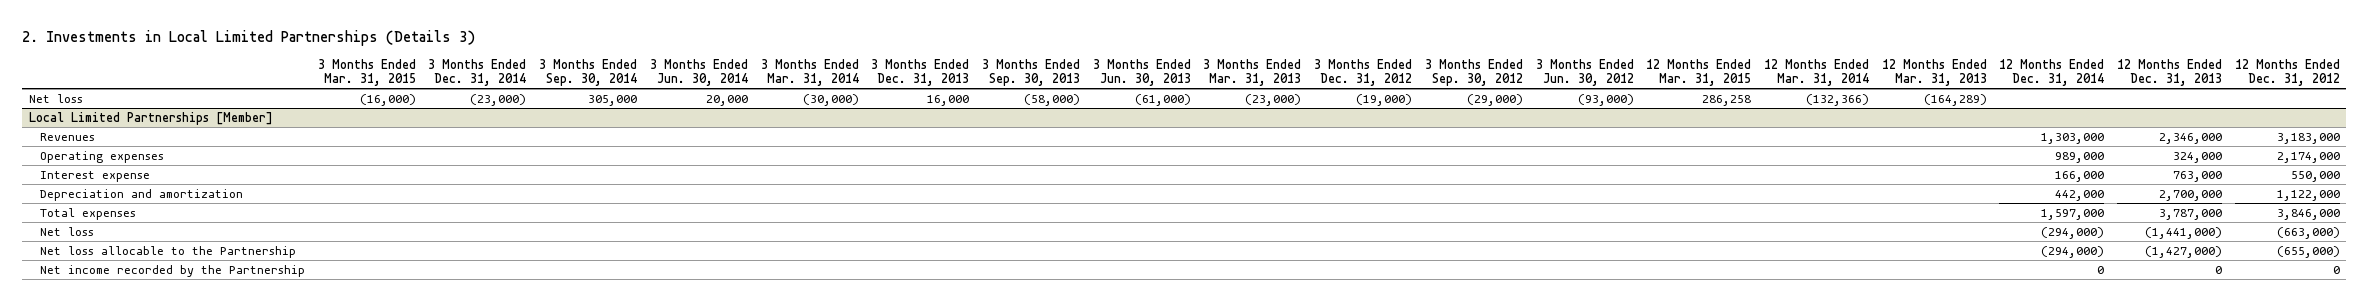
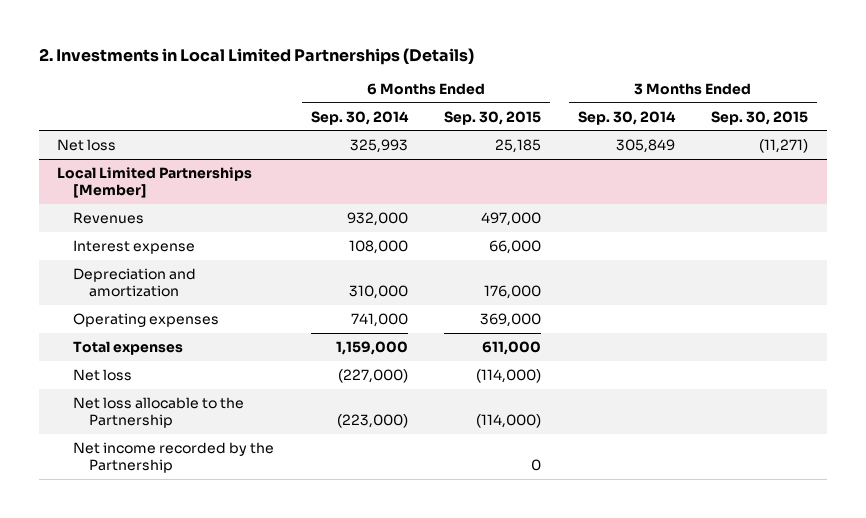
- 2. Investments in Local Limited Partnerships (Details 3)
+ 2. Investments in Local Limited Partnerships (Details)
- | 3 Months Ended Mar. 31, 2015 | 3 Months Ended Dec. 31, 2014 | 3 Months Ended Sep. 30, 2014 | 3 Months Ended Jun. 30, 2014 | 3 Months Ended Mar. 31, 2014 | 3 Months Ended Dec. 31, 2013 | 3 Months Ended Sep. 30, 2013 | 3 Months Ended Jun. 30, 2013 | 3 Months Ended Mar. 31, 2013 | 3 Months Ended Dec. 31, 2012 | 3 Months Ended Sep. 30, 2012 | 3 Months Ended Jun. 30, 2012 | 12 Months Ended Mar. 31, 2015 | 12 Months Ended Mar. 31, 2014 | 12 Months Ended Mar. 31, 2013 | 12 Months Ended Dec. 31, 2014 | 12 Months Ended Dec. 31, 2013 | 12 Months Ended Dec. 31, 2012
+ | 6 Months Ended Sep. 30, 2014 | 6 Months Ended Sep. 30, 2015 | 3 Months Ended Sep. 30, 2014 | 3 Months Ended Sep. 30, 2015
- Net loss | (16,000) | (23,000) | 305,000 | 20,000 | (30,000) | 16,000 | (58,000) | (61,000) | (23,000) | (19,000) | (29,000) | (93,000) | 286,258 | (132,366) | (164,289) | | |
+ Net loss | 325,993 | 25,185 | 305,849 | (11,271)
@ Local Limited Partnerships [Member]
moved down: Operating expenses | 741,000 | 369,000 | |

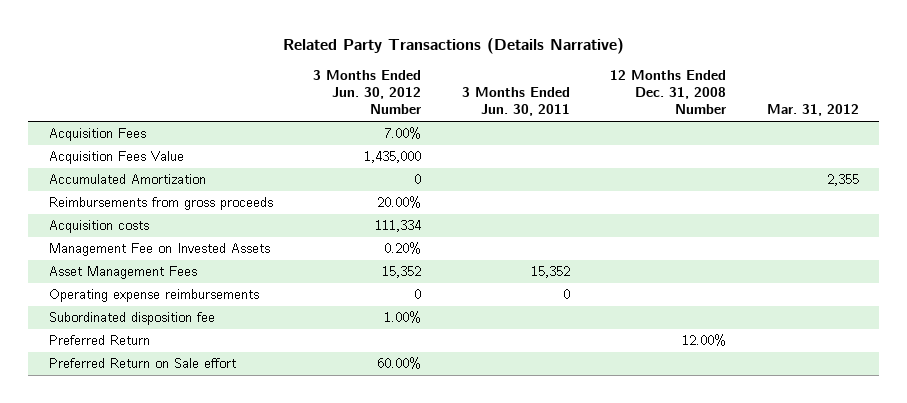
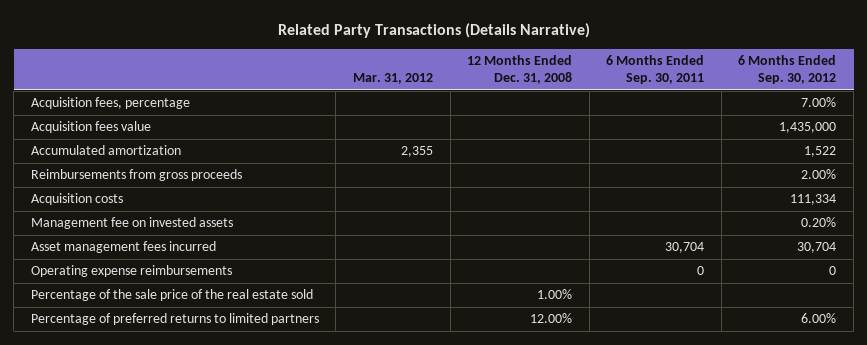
- | 3 Months Ended Jun. 30, 2012 Number | 3 Months Ended Jun. 30, 2011 | 12 Months Ended Dec. 31, 2008 Number | Mar. 31, 2012
+ | Mar. 31, 2012 | 12 Months Ended Dec. 31, 2008 | 6 Months Ended Sep. 30, 2011 | 6 Months Ended Sep. 30, 2012
- Acquisition Fees | 7.00% | | |
- Acquisition Fees Value | 1,435,000 | | |
- Accumulated Amortization | 0 | | | 2,355
+ Acquisition fees, percentage | | | | 7.00%
+ Acquisition fees value | | | | 1,435,000
+ Accumulated amortization | 2,355 | | | 1,522
- Management Fee on Invested Assets | 0.20% | | |
- Asset Management Fees | 15,352 | 15,352 | |
+ Management fee on invested assets | | | | 0.20%
+ Asset management fees incurred | | | 30,704 | 30,704
- Subordinated disposition fee | 1.00% | | |
- Preferred Return | | | 12.00% |
- Preferred Return on Sale effort | 60.00% | | |
+ Percentage of the sale price of the real estate sold | | 1.00% | |
+ Percentage of preferred returns to limited partners | | 12.00% | | 6.00%

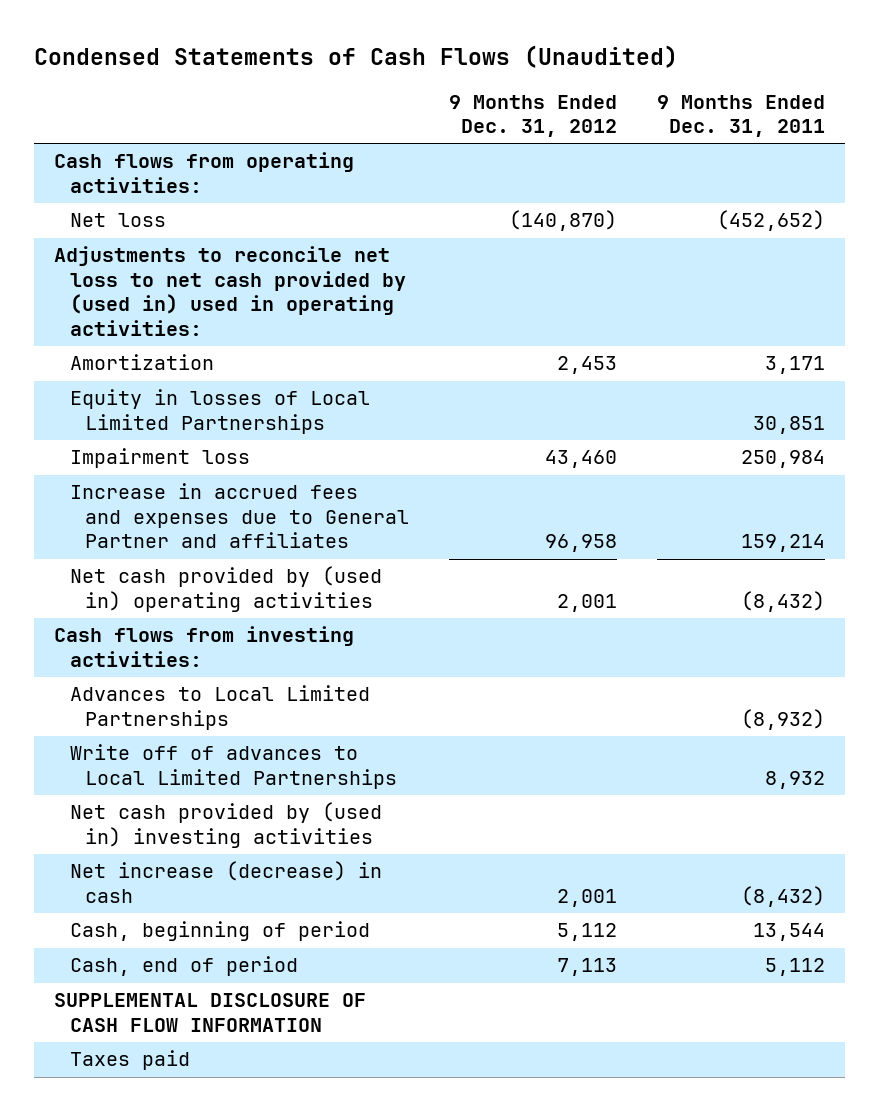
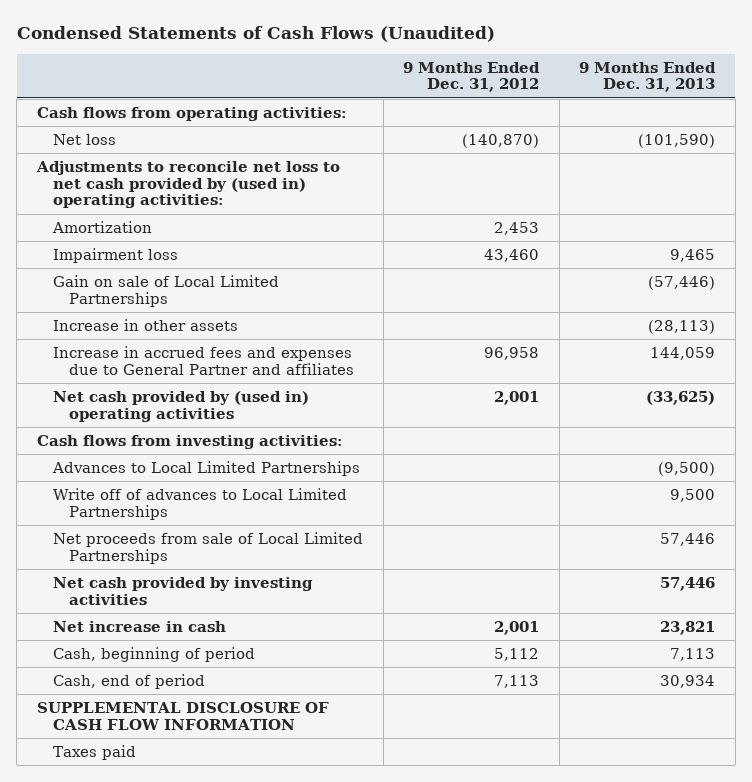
- | 9 Months Ended Dec. 31, 2012 | 9 Months Ended Dec. 31, 2011
+ | 9 Months Ended Dec. 31, 2012 | 9 Months Ended Dec. 31, 2013
- Adjustments to reconcile net loss to net cash provided by (used in) used in operating activities:
+ Adjustments to reconcile net loss to net cash provided by (used in) operating activities:
- Equity in losses of Local Limited Partnerships | | 30,851
+ Gain on sale of Local Limited Partnerships | | (57,446)
+ Increase in other assets | | (28,113)
- Net cash provided by (used in) investing activities
- Net increase (decrease) in cash | 2,001 | (8,432)
+ Net proceeds from sale of Local Limited Partnerships | | 57,446
+ Net cash provided by investing activities | | 57,446
+ Net increase in cash | 2,001 | 23,821

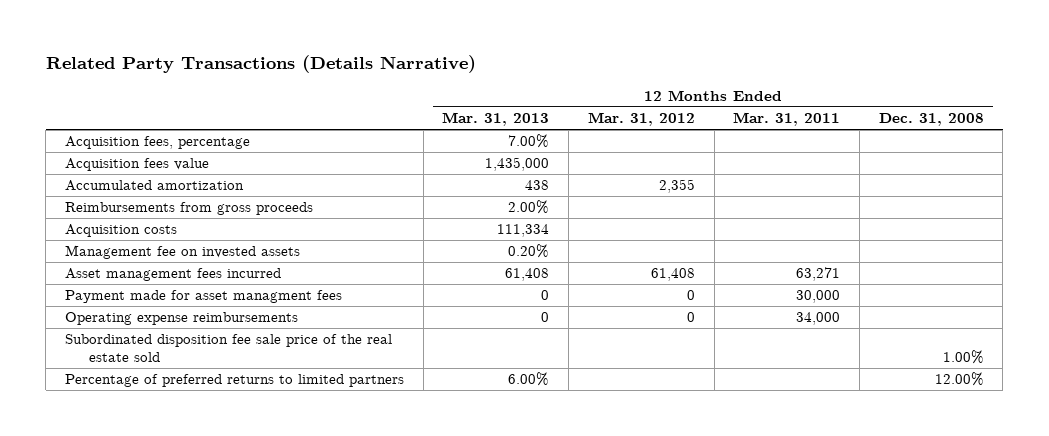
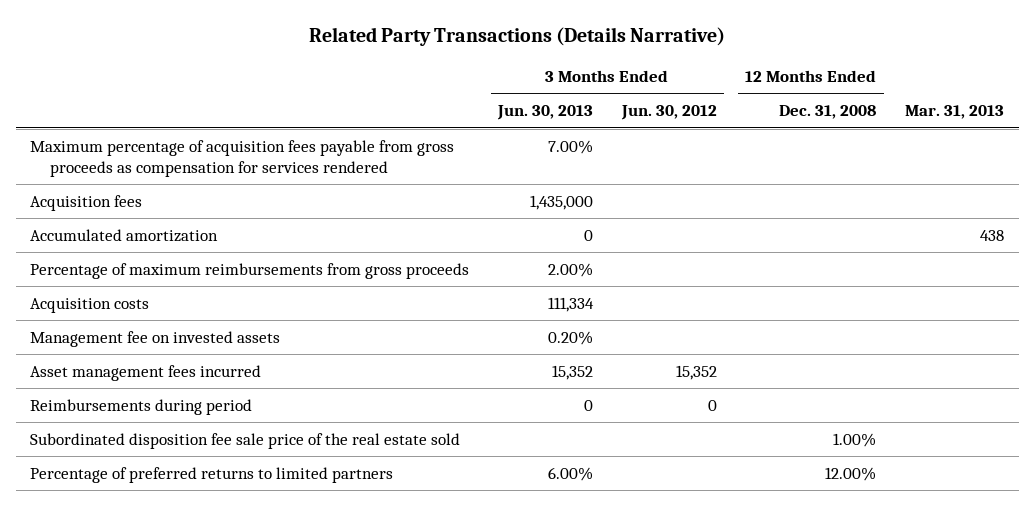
- | 12 Months Ended Mar. 31, 2013 | 12 Months Ended Mar. 31, 2012 | 12 Months Ended Mar. 31, 2011 | 12 Months Ended Dec. 31, 2008
+ | 3 Months Ended Jun. 30, 2013 | 3 Months Ended Jun. 30, 2012 | 12 Months Ended Dec. 31, 2008 | Mar. 31, 2013
- Acquisition fees, percentage | 7.00% | | |
- Acquisition fees value | 1,435,000 | | |
+ Maximum percentage of acquisition fees payable from gross proceeds as compensation for services rendered | 7.00% | | |
+ Acquisition fees | 1,435,000 | | |
- Reimbursements from gross proceeds | 2.00% | | |
+ Percentage of maximum reimbursements from gross proceeds | 2.00% | | |
- Payment made for asset managment fees | 0 | 0 | 30,000 |
- Operating expense reimbursements | 0 | 0 | 34,000 |
+ Reimbursements during period | 0 | 0 | |

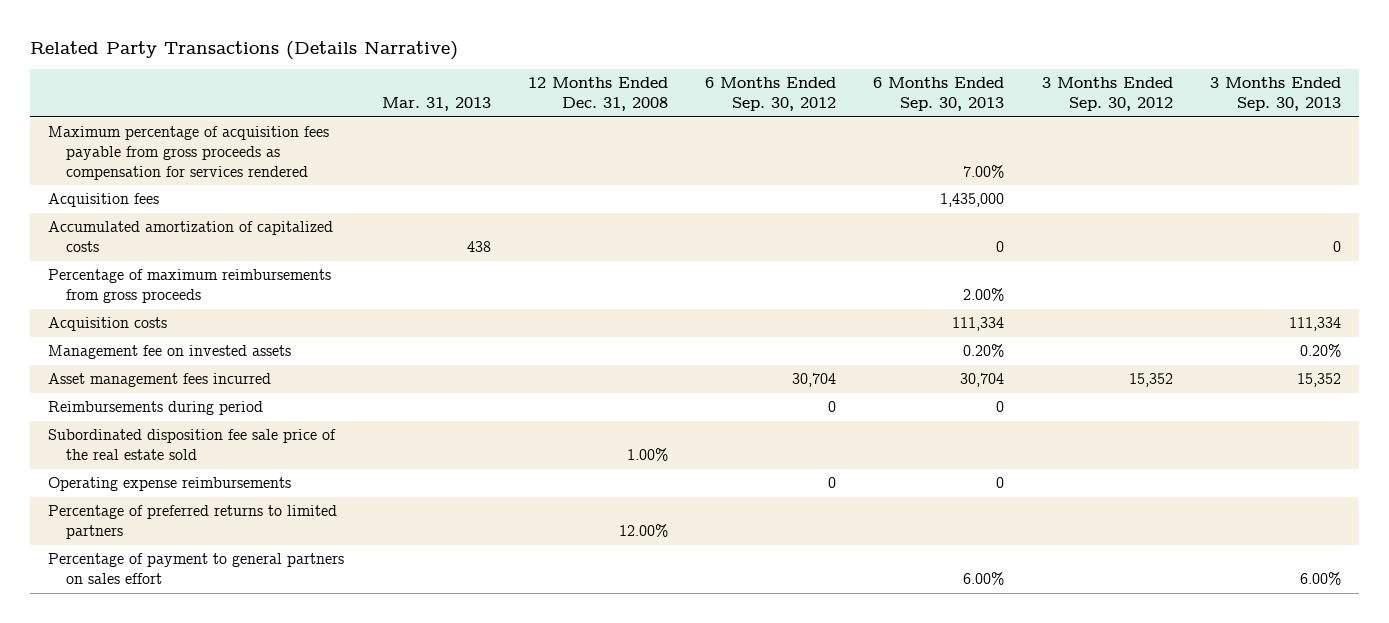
- | 3 Months Ended Jun. 30, 2013 | 3 Months Ended Jun. 30, 2012 | 12 Months Ended Dec. 31, 2008 | Mar. 31, 2013
+ | Mar. 31, 2013 | 12 Months Ended Dec. 31, 2008 | 6 Months Ended Sep. 30, 2012 | 6 Months Ended Sep. 30, 2013 | 3 Months Ended Sep. 30, 2012 | 3 Months Ended Sep. 30, 2013
- Accumulated amortization | 0 | | | 438
+ Accumulated amortization of capitalized costs | 438 | | | 0 | | 0
+ Operating expense reimbursements | | | 0 | 0 | |
+ Percentage of payment to general partners on sales effort | | | | 6.00% | | 6.00%

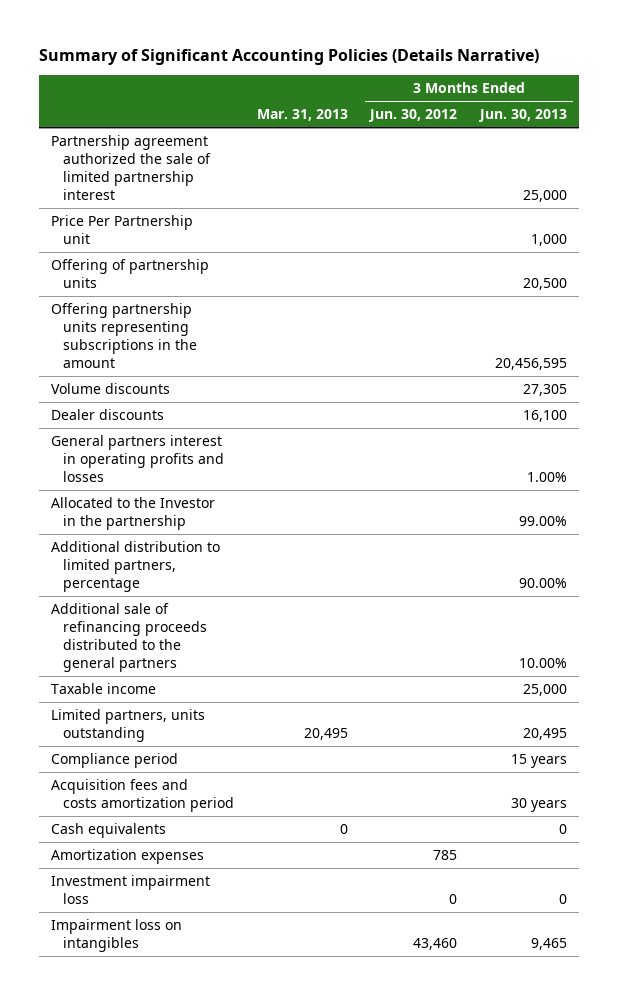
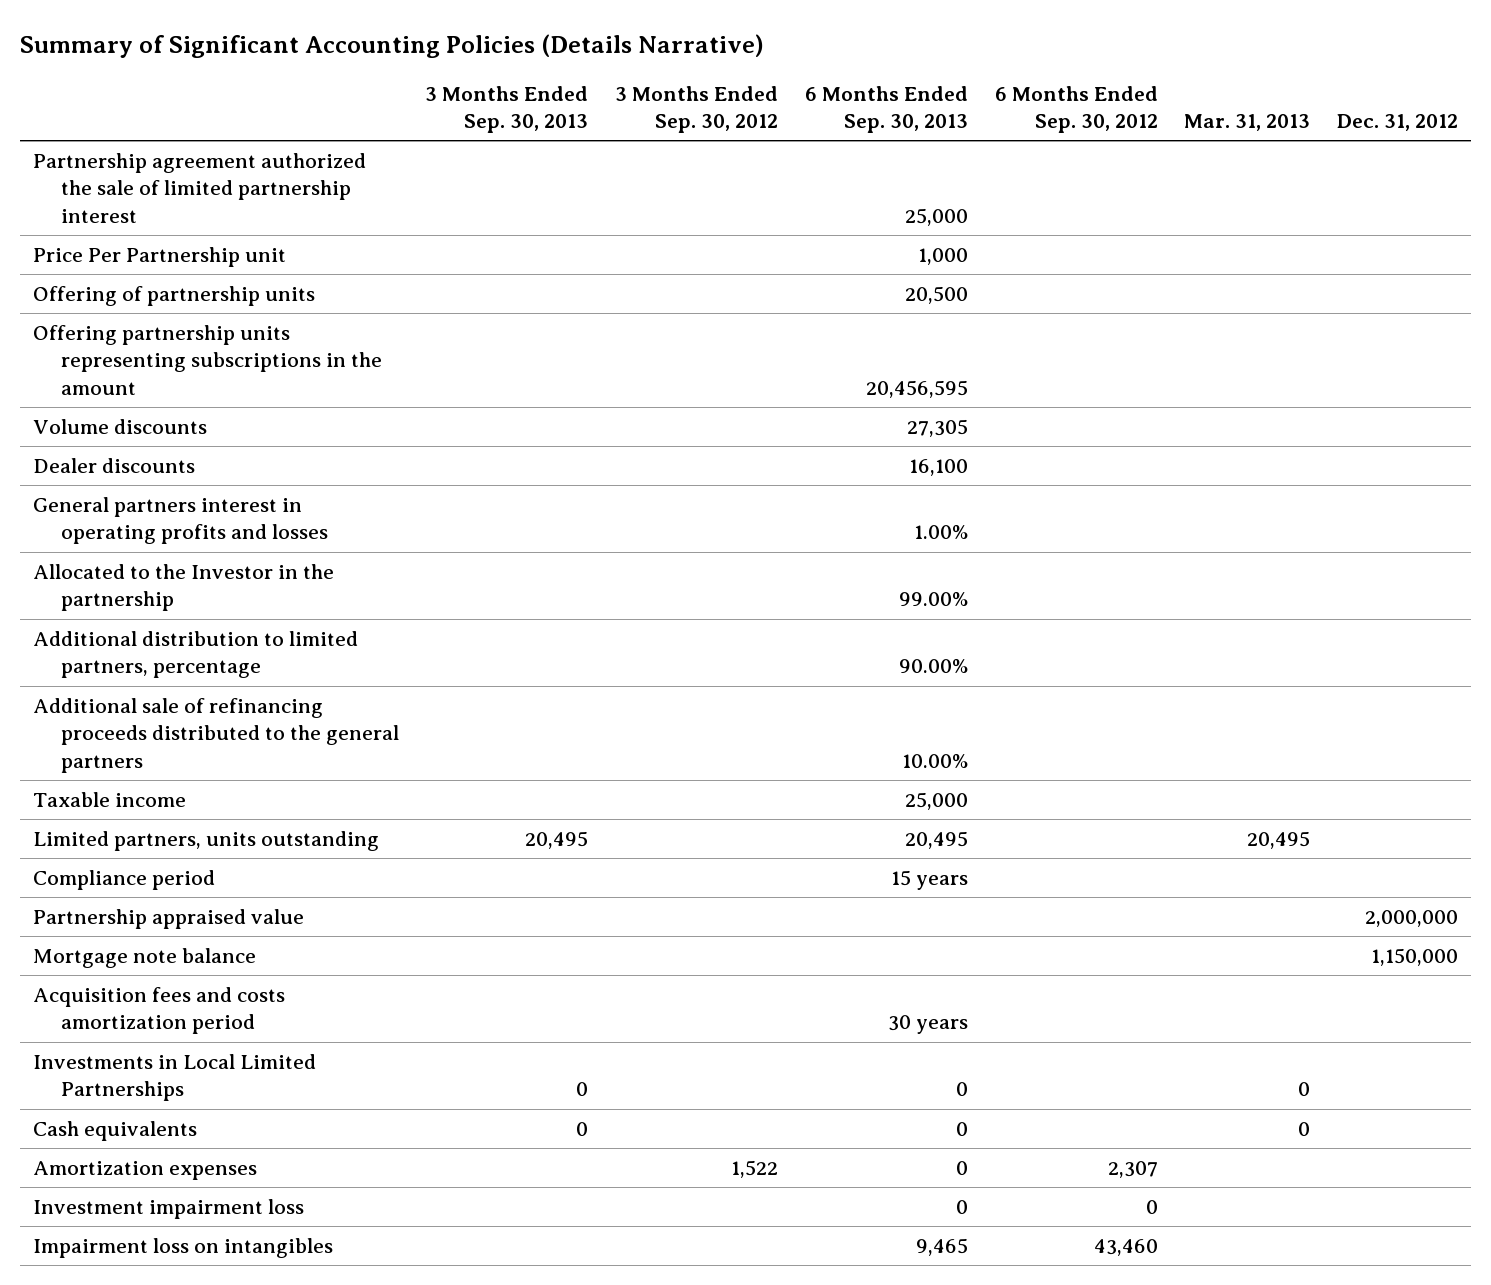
- | Mar. 31, 2013 | 3 Months Ended Jun. 30, 2012 | 3 Months Ended Jun. 30, 2013
+ | 3 Months Ended Sep. 30, 2013 | 3 Months Ended Sep. 30, 2012 | 6 Months Ended Sep. 30, 2013 | 6 Months Ended Sep. 30, 2012 | Mar. 31, 2013 | Dec. 31, 2012
+ Partnership appraised value | | | | | | 2,000,000
+ Mortgage note balance | | | | | | 1,150,000
+ Investments in Local Limited Partnerships | 0 | | 0 | | 0 |

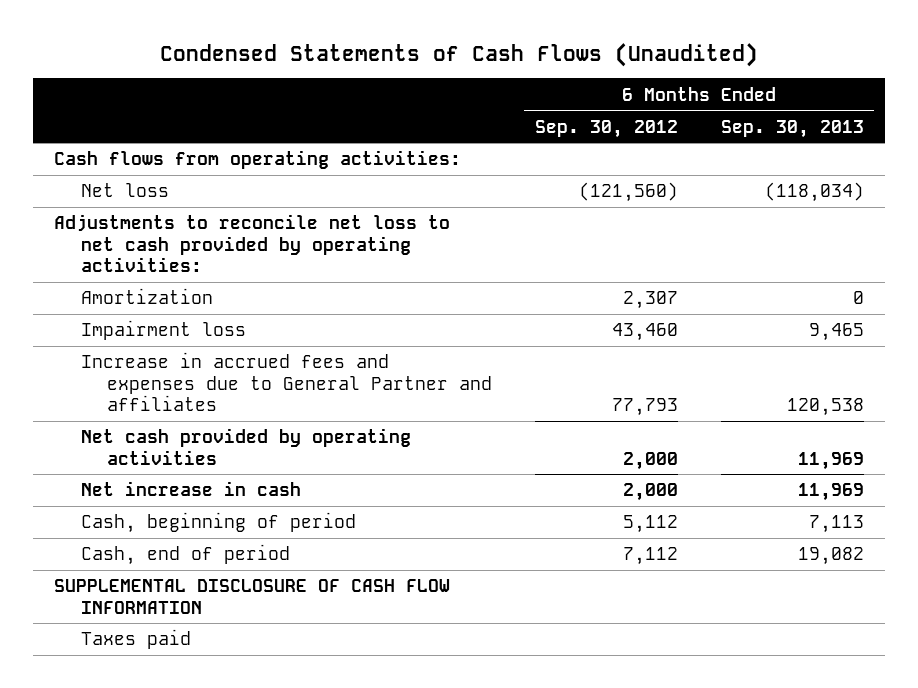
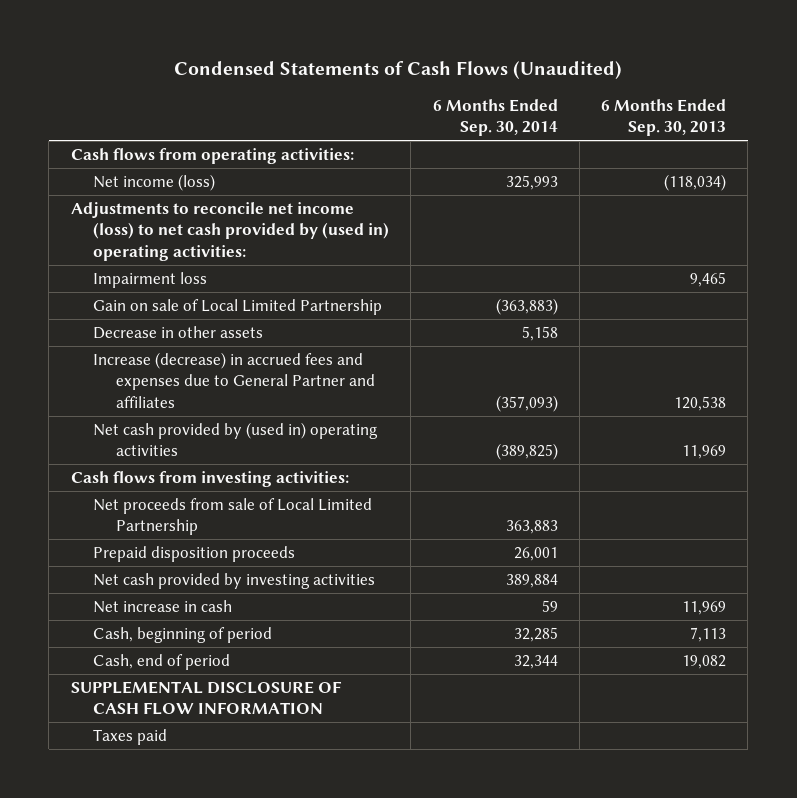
- | 6 Months Ended Sep. 30, 2012 | 6 Months Ended Sep. 30, 2013
+ | 6 Months Ended Sep. 30, 2014 | 6 Months Ended Sep. 30, 2013
- Net loss | (121,560) | (118,034)
- Adjustments to reconcile net loss to net cash provided by operating activities:
- Amortization | 2,307 | 0
+ Net income (loss) | 325,993 | (118,034)
+ Adjustments to reconcile net income (loss) to net cash provided by (used in) operating activities:
- Increase in accrued fees and expenses due to General Partner and affiliates | 77,793 | 120,538
- Net cash provided by operating activities | 2,000 | 11,969
+ Gain on sale of Local Limited Partnership | (363,883) |
+ Decrease in other assets | 5,158 |
+ Increase (decrease) in accrued fees and expenses due to General Partner and affiliates | (357,093) | 120,538
+ Net cash provided by (used in) operating activities | (389,825) | 11,969
+ Cash flows from investing activities:
+ Net proceeds from sale of Local Limited Partnership | 363,883 |
+ Prepaid disposition proceeds | 26,001 |
+ Net cash provided by investing activities | 389,884 |

